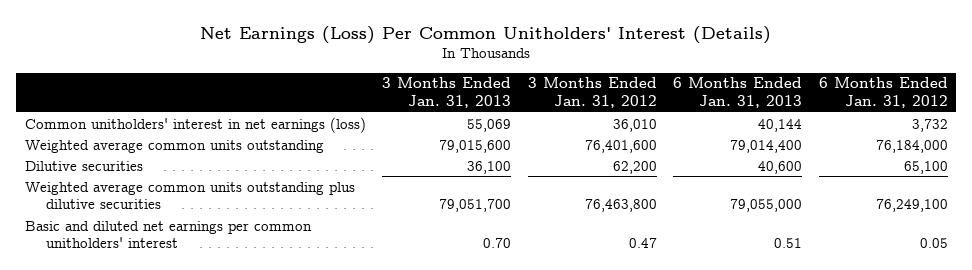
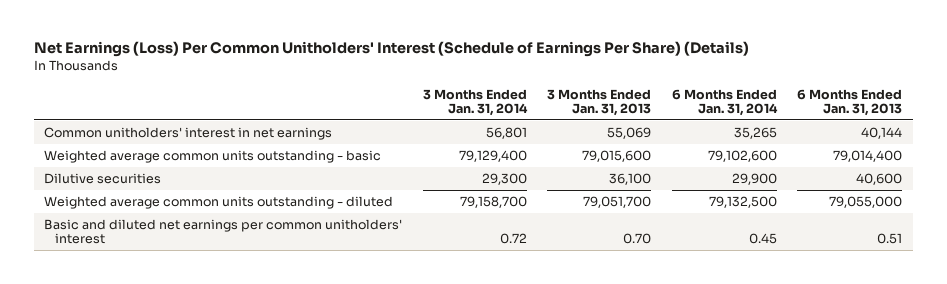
- Net Earnings (Loss) Per Common Unitholders' Interest (Details)
+ Net Earnings (Loss) Per Common Unitholders' Interest (Schedule of Earnings Per Share) (Details)
- | 3 Months Ended Jan. 31, 2013 | 3 Months Ended Jan. 31, 2012 | 6 Months Ended Jan. 31, 2013 | 6 Months Ended Jan. 31, 2012
+ | 3 Months Ended Jan. 31, 2014 | 3 Months Ended Jan. 31, 2013 | 6 Months Ended Jan. 31, 2014 | 6 Months Ended Jan. 31, 2013
- Common unitholders' interest in net earnings (loss) | 55,069 | 36,010 | 40,144 | 3,732
- Weighted average common units outstanding | 79,015,600 | 76,401,600 | 79,014,400 | 76,184,000
+ Common unitholders' interest in net earnings | 56,801 | 55,069 | 35,265 | 40,144
+ Weighted average common units outstanding - basic | 79,129,400 | 79,015,600 | 79,102,600 | 79,014,400
- Weighted average common units outstanding plus dilutive securities | 79,051,700 | 76,463,800 | 79,055,000 | 76,249,100
+ Weighted average common units outstanding - diluted | 79,158,700 | 79,051,700 | 79,132,500 | 79,055,000

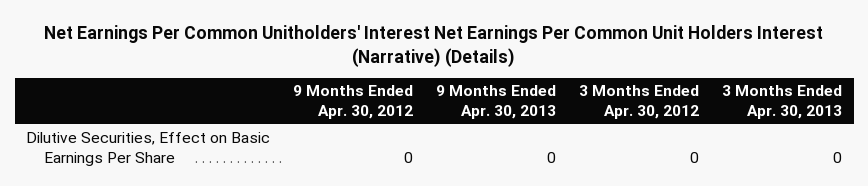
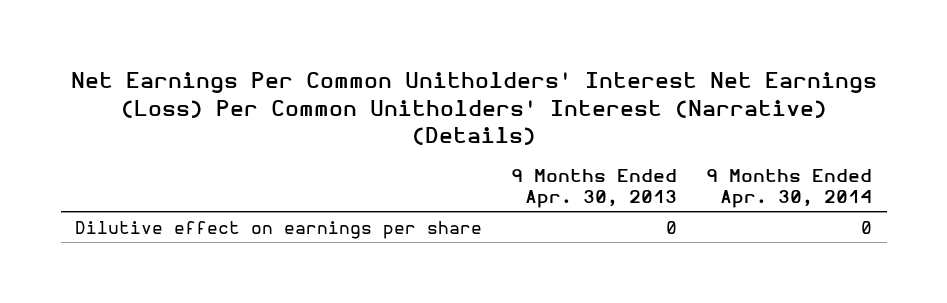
- Net Earnings Per Common Unitholders' Interest Net Earnings Per Common Unit Holders Interest (Narrative) (Details)
+ Net Earnings Per Common Unitholders' Interest Net Earnings (Loss) Per Common Unitholders' Interest (Narrative) (Details)
- | 9 Months Ended Apr. 30, 2012 | 9 Months Ended Apr. 30, 2013 | 3 Months Ended Apr. 30, 2012 | 3 Months Ended Apr. 30, 2013
+ | 9 Months Ended Apr. 30, 2013 | 9 Months Ended Apr. 30, 2014
- Dilutive Securities, Effect on Basic Earnings Per Share | 0 | 0 | 0 | 0
+ Dilutive effect on earnings per share | 0 | 0

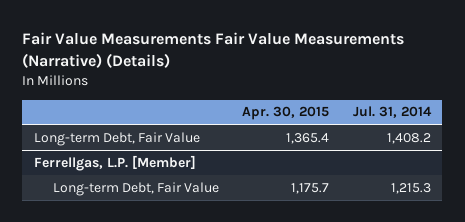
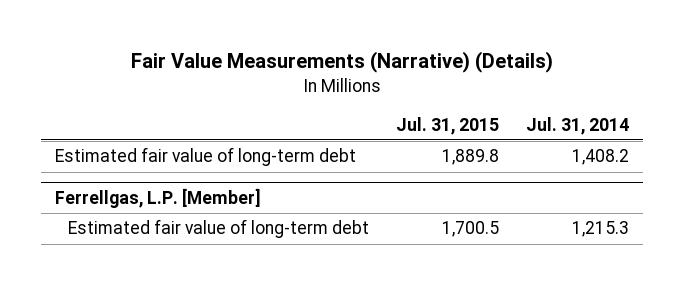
- Fair Value Measurements Fair Value Measurements (Narrative) (Details)
+ Fair Value Measurements (Narrative) (Details)
- | Apr. 30, 2015 | Jul. 31, 2014
+ | Jul. 31, 2015 | Jul. 31, 2014
- Long-term Debt, Fair Value | 1,365.4 | 1,408.2
+ Estimated fair value of long-term debt | 1,889.8 | 1,408.2
@ Ferrellgas, L.P. [Member]
- Long-term Debt, Fair Value | 1,175.7 | 1,215.3
+ Estimated fair value of long-term debt | 1,700.5 | 1,215.3

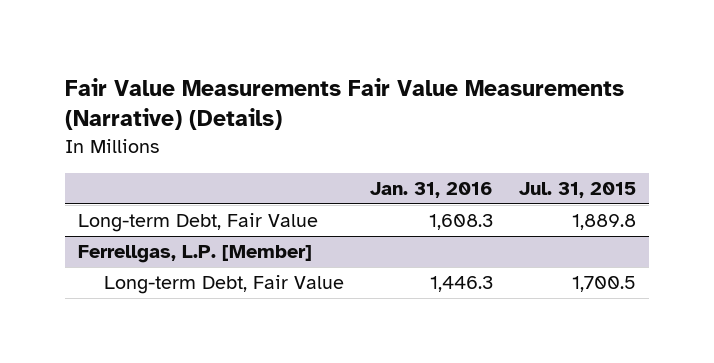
- Fair Value Measurements (Narrative) (Details)
+ Fair Value Measurements Fair Value Measurements (Narrative) (Details)
- | Jul. 31, 2015 | Jul. 31, 2014
+ | Jan. 31, 2016 | Jul. 31, 2015
- Estimated fair value of long-term debt | 1,889.8 | 1,408.2
+ Long-term Debt, Fair Value | 1,608.3 | 1,889.8
@ Ferrellgas, L.P. [Member]
- Estimated fair value of long-term debt | 1,700.5 | 1,215.3
+ Long-term Debt, Fair Value | 1,446.3 | 1,700.5

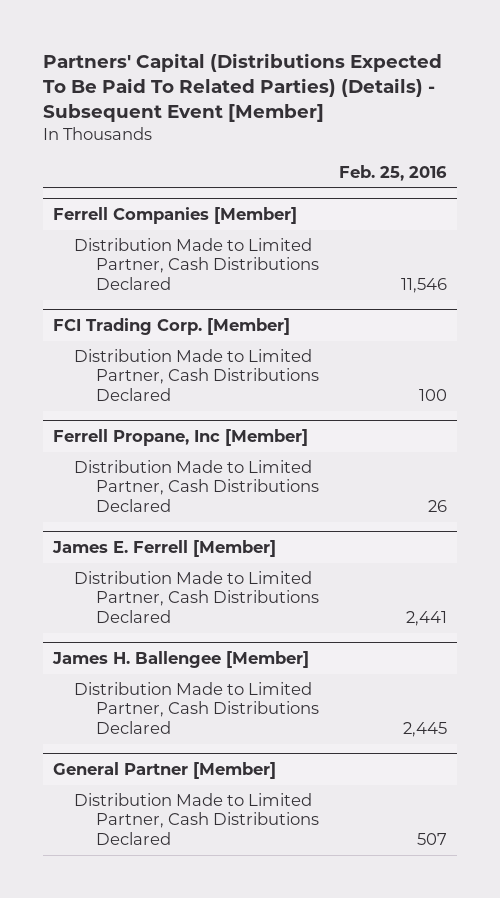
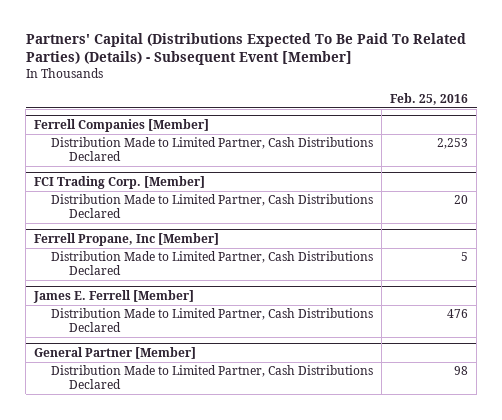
@ Ferrell Companies [Member]
- Distribution Made to Limited Partner, Cash Distributions Declared | 11,546
+ Distribution Made to Limited Partner, Cash Distributions Declared | 2,253
@ FCI Trading Corp. [Member]
- Distribution Made to Limited Partner, Cash Distributions Declared | 100
+ Distribution Made to Limited Partner, Cash Distributions Declared | 20
@ Ferrell Propane, Inc [Member]
- Distribution Made to Limited Partner, Cash Distributions Declared | 26
+ Distribution Made to Limited Partner, Cash Distributions Declared | 5
@ James E. Ferrell [Member]
- Distribution Made to Limited Partner, Cash Distributions Declared | 2,441
- James H. Ballengee [Member]
- Distribution Made to Limited Partner, Cash Distributions Declared | 2,445
@ James E. Ferrell [Member]
+ Distribution Made to Limited Partner, Cash Distributions Declared | 476
@ General Partner [Member]
- Distribution Made to Limited Partner, Cash Distributions Declared | 507
+ Distribution Made to Limited Partner, Cash Distributions Declared | 98

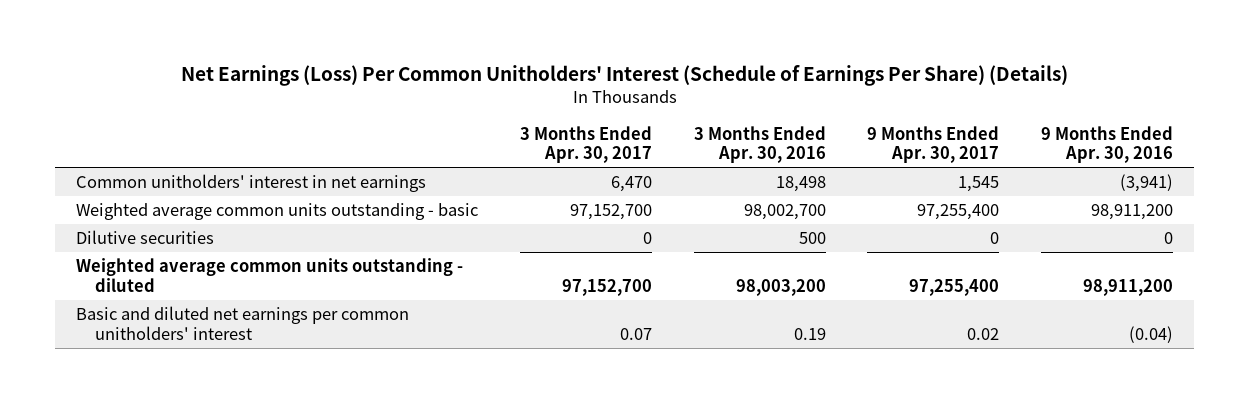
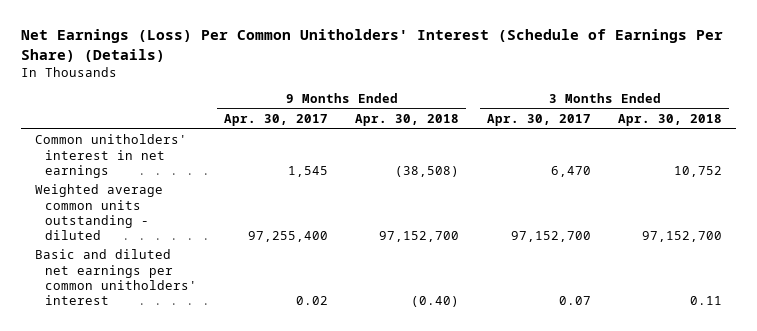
- | 3 Months Ended Apr. 30, 2017 | 3 Months Ended Apr. 30, 2016 | 9 Months Ended Apr. 30, 2017 | 9 Months Ended Apr. 30, 2016
+ | 9 Months Ended Apr. 30, 2017 | 9 Months Ended Apr. 30, 2018 | 3 Months Ended Apr. 30, 2017 | 3 Months Ended Apr. 30, 2018
- Weighted average common units outstanding - basic | 97,152,700 | 98,002,700 | 97,255,400 | 98,911,200
- Dilutive securities | 0 | 500 | 0 | 0

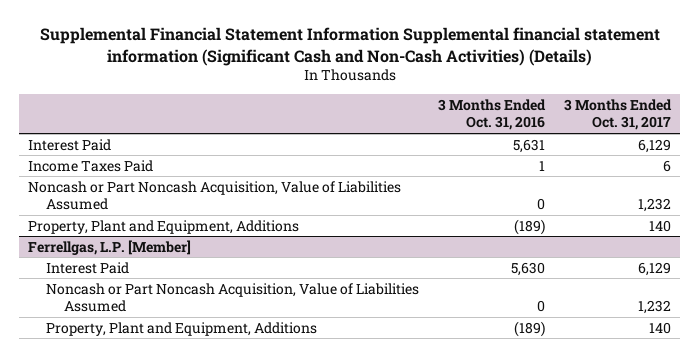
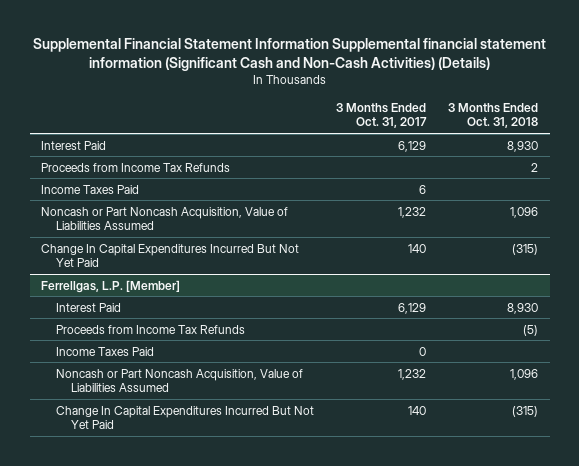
- | 3 Months Ended Oct. 31, 2016 | 3 Months Ended Oct. 31, 2017
+ | 3 Months Ended Oct. 31, 2017 | 3 Months Ended Oct. 31, 2018
+ Proceeds from Income Tax Refunds | | 2
- Property, Plant and Equipment, Additions | (189) | 140
+ Change In Capital Expenditures Incurred But Not Yet Paid | 140 | (315)
@ Ferrellgas, L.P. [Member]
+ Proceeds from Income Tax Refunds | | (5)
+ Income Taxes Paid | 0 |
- Property, Plant and Equipment, Additions | (189) | 140
+ Change In Capital Expenditures Incurred But Not Yet Paid | 140 | (315)

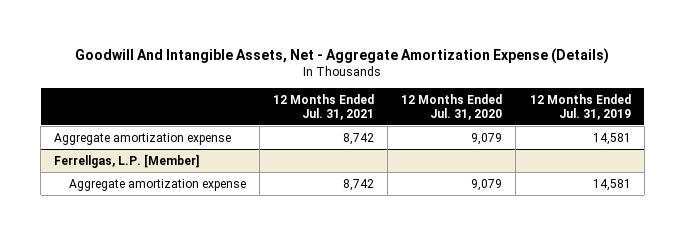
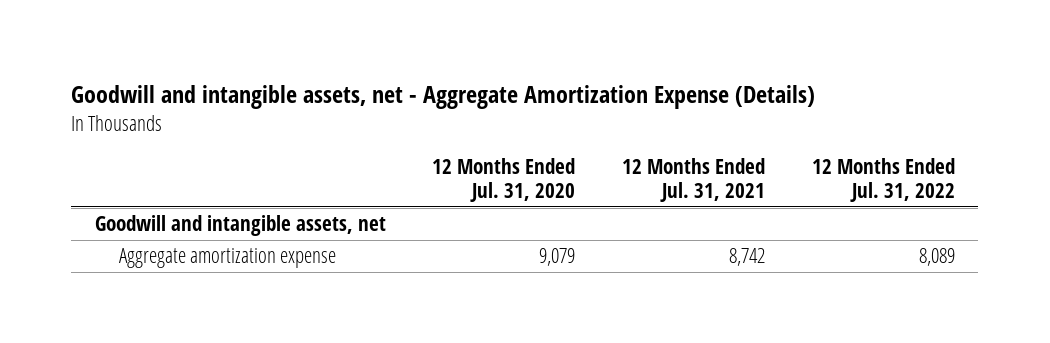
- Goodwill And Intangible Assets, Net - Aggregate Amortization Expense (Details)
+ Goodwill and intangible assets, net - Aggregate Amortization Expense (Details)
- | 12 Months Ended Jul. 31, 2021 | 12 Months Ended Jul. 31, 2020 | 12 Months Ended Jul. 31, 2019
+ | 12 Months Ended Jul. 31, 2020 | 12 Months Ended Jul. 31, 2021 | 12 Months Ended Jul. 31, 2022
- Aggregate amortization expense | 8,742 | 9,079 | 14,581
- Ferrellgas, L.P. [Member]
+ Goodwill and intangible assets, net

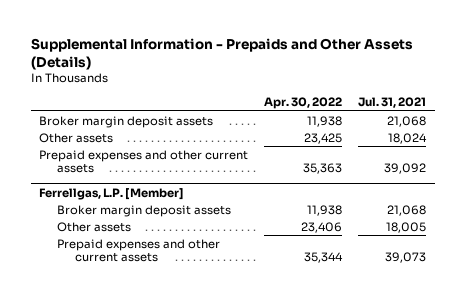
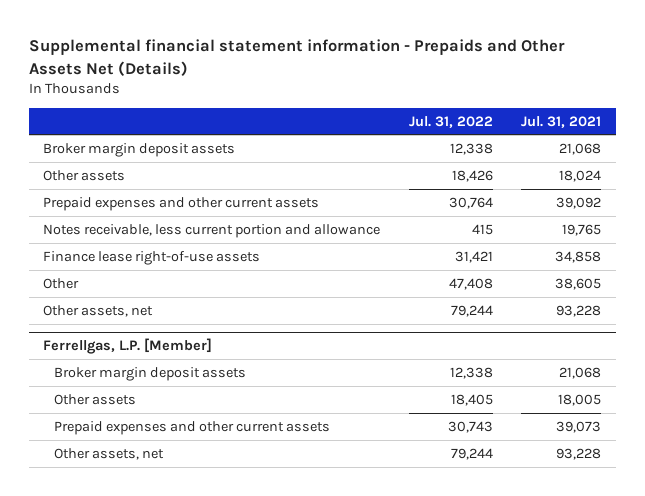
- Supplemental Information - Prepaids and Other Assets (Details)
+ Supplemental financial statement information - Prepaids and Other Assets Net (Details)
- | Apr. 30, 2022 | Jul. 31, 2021
+ | Jul. 31, 2022 | Jul. 31, 2021
+ Notes receivable, less current portion and allowance | 415 | 19,765
+ Finance lease right-of-use assets | 31,421 | 34,858
+ Other | 47,408 | 38,605
+ Other assets, net | 79,244 | 93,228
@ Ferrellgas, L.P. [Member]
+ Other assets, net | 79,244 | 93,228

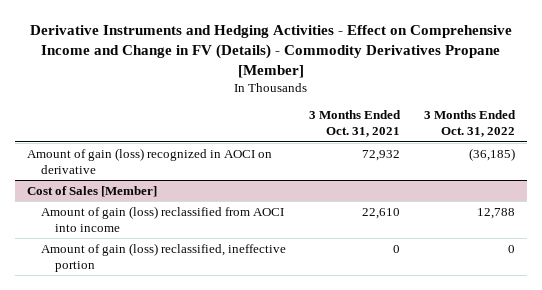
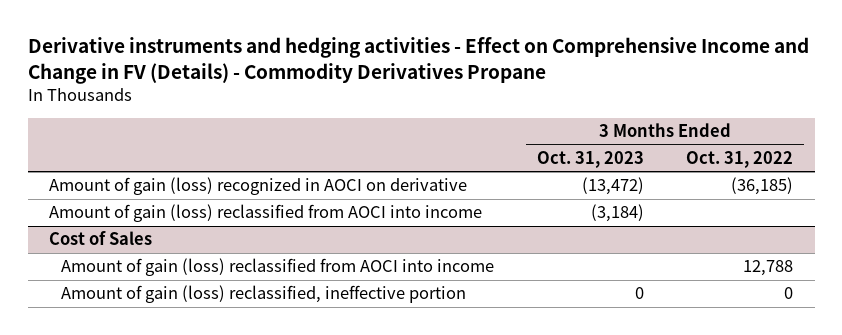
- Derivative Instruments and Hedging Activities - Effect on Comprehensive Income and Change in FV (Details) - Commodity Derivatives Propane [Member]
+ Derivative instruments and hedging activities - Effect on Comprehensive Income and Change in FV (Details) - Commodity Derivatives Propane
- | 3 Months Ended Oct. 31, 2021 | 3 Months Ended Oct. 31, 2022
+ | 3 Months Ended Oct. 31, 2023 | 3 Months Ended Oct. 31, 2022
- Cost of Sales [Member]
+ Amount of gain (loss) reclassified from AOCI into income | (3,184) |
+ Cost of Sales

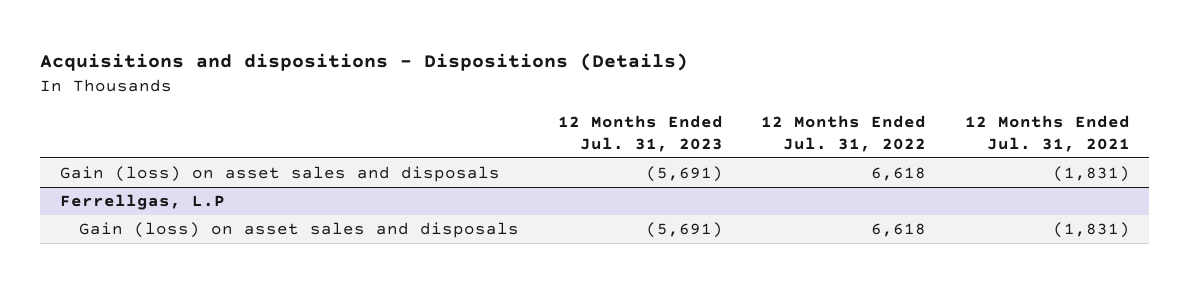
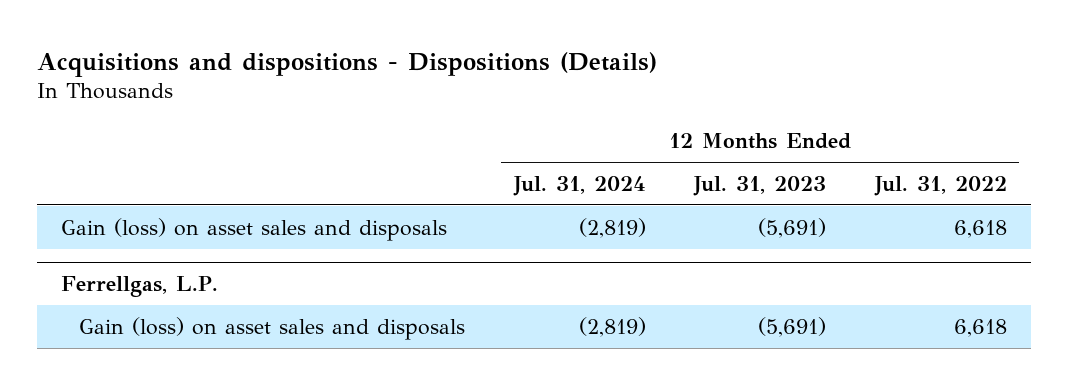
- | 12 Months Ended Jul. 31, 2023 | 12 Months Ended Jul. 31, 2022 | 12 Months Ended Jul. 31, 2021
+ | 12 Months Ended Jul. 31, 2024 | 12 Months Ended Jul. 31, 2023 | 12 Months Ended Jul. 31, 2022
- Ferrellgas, L.P
+ Ferrellgas, L.P.

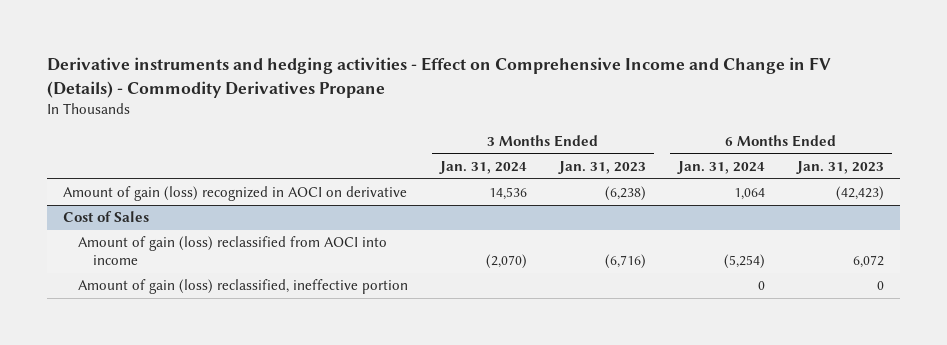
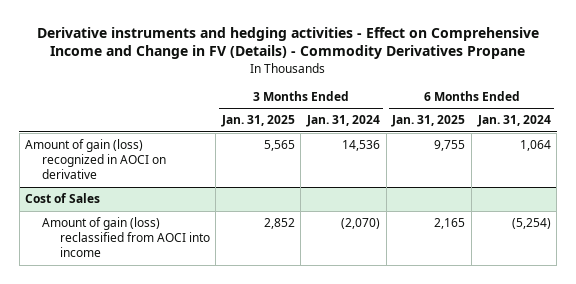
- | 3 Months Ended Jan. 31, 2024 | 3 Months Ended Jan. 31, 2023 | 6 Months Ended Jan. 31, 2024 | 6 Months Ended Jan. 31, 2023
+ | 3 Months Ended Jan. 31, 2025 | 3 Months Ended Jan. 31, 2024 | 6 Months Ended Jan. 31, 2025 | 6 Months Ended Jan. 31, 2024
@ Cost of Sales
- Amount of gain (loss) reclassified, ineffective portion | | | 0 | 0

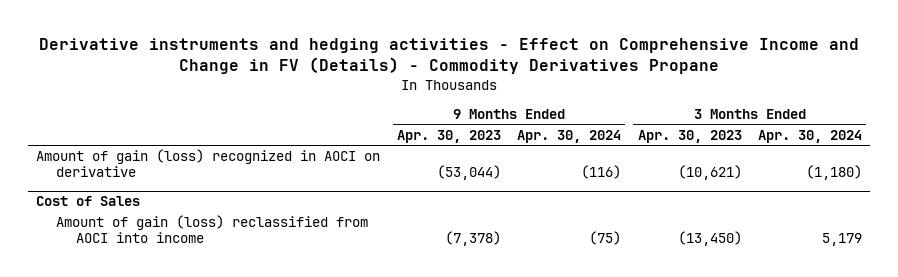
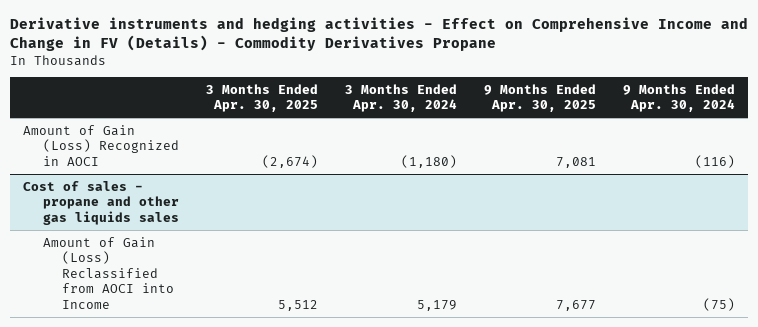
- | 9 Months Ended Apr. 30, 2023 | 9 Months Ended Apr. 30, 2024 | 3 Months Ended Apr. 30, 2023 | 3 Months Ended Apr. 30, 2024
+ | 3 Months Ended Apr. 30, 2025 | 3 Months Ended Apr. 30, 2024 | 9 Months Ended Apr. 30, 2025 | 9 Months Ended Apr. 30, 2024
- Amount of gain (loss) recognized in AOCI on derivative | (53,044) | (116) | (10,621) | (1,180)
- Cost of Sales
- Amount of gain (loss) reclassified from AOCI into income | (7,378) | (75) | (13,450) | 5,179
+ Amount of Gain (Loss) Recognized in AOCI | (2,674) | (1,180) | 7,081 | (116)
+ Cost of sales - propane and other gas liquids sales
+ Amount of Gain (Loss) Reclassified from AOCI into Income | 5,512 | 5,179 | 7,677 | (75)

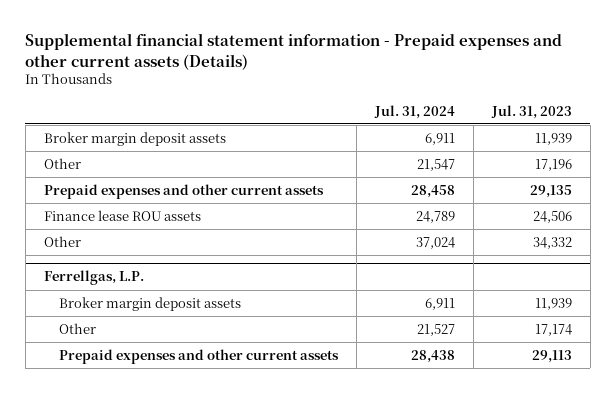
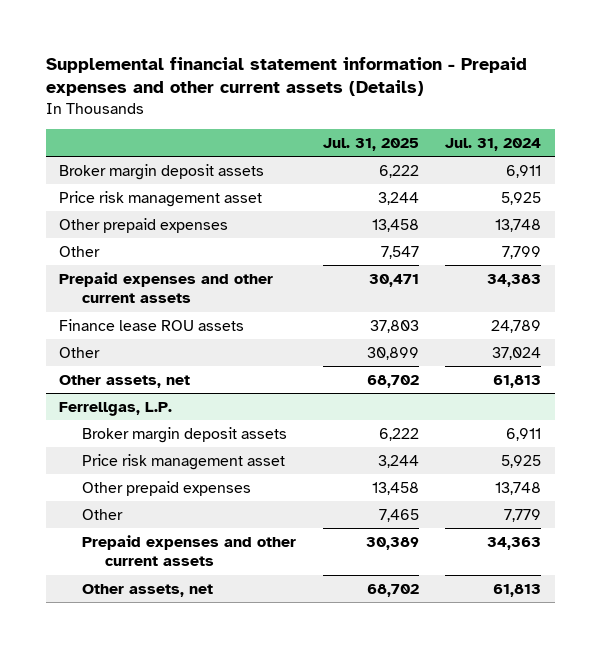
- | Jul. 31, 2024 | Jul. 31, 2023
+ | Jul. 31, 2025 | Jul. 31, 2024
- Other | 21,547 | 17,196
- Prepaid expenses and other current assets | 28,458 | 29,135
+ Price risk management asset | 3,244 | 5,925
+ Other prepaid expenses | 13,458 | 13,748
+ Other | 7,547 | 7,799
+ Prepaid expenses and other current assets | 30,471 | 34,383
+ Other assets, net | 68,702 | 61,813
@ Ferrellgas, L.P.
- Other | 21,527 | 17,174
- Prepaid expenses and other current assets | 28,438 | 29,113
+ Price risk management asset | 3,244 | 5,925
+ Other prepaid expenses | 13,458 | 13,748
+ Other | 7,465 | 7,779
+ Prepaid expenses and other current assets | 30,389 | 34,363
+ Other assets, net | 68,702 | 61,813

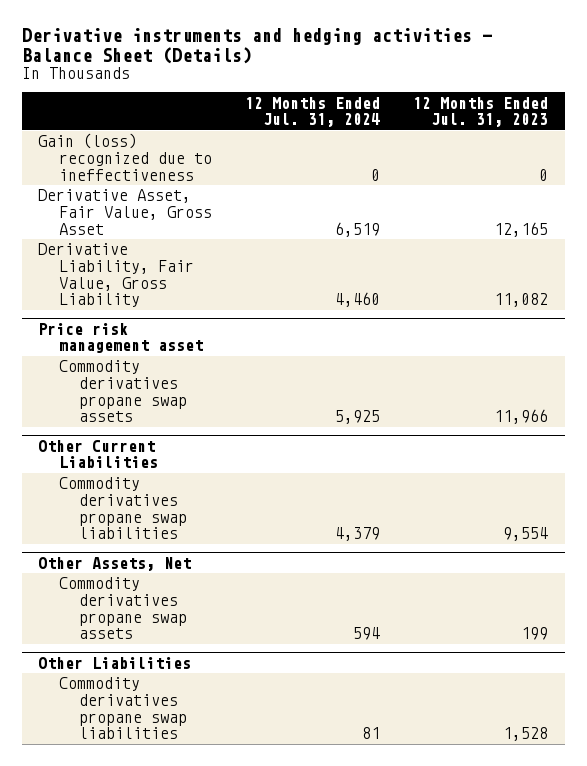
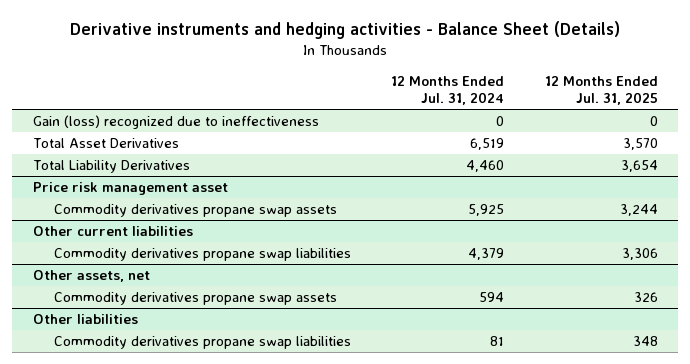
- | 12 Months Ended Jul. 31, 2024 | 12 Months Ended Jul. 31, 2023
+ | 12 Months Ended Jul. 31, 2024 | 12 Months Ended Jul. 31, 2025
- Derivative Asset, Fair Value, Gross Asset | 6,519 | 12,165
- Derivative Liability, Fair Value, Gross Liability | 4,460 | 11,082
+ Total Asset Derivatives | 6,519 | 3,570
+ Total Liability Derivatives | 4,460 | 3,654
- Other Current Liabilities
+ Other current liabilities
- Other Assets, Net
+ Other assets, net
- Other Liabilities
+ Other liabilities

